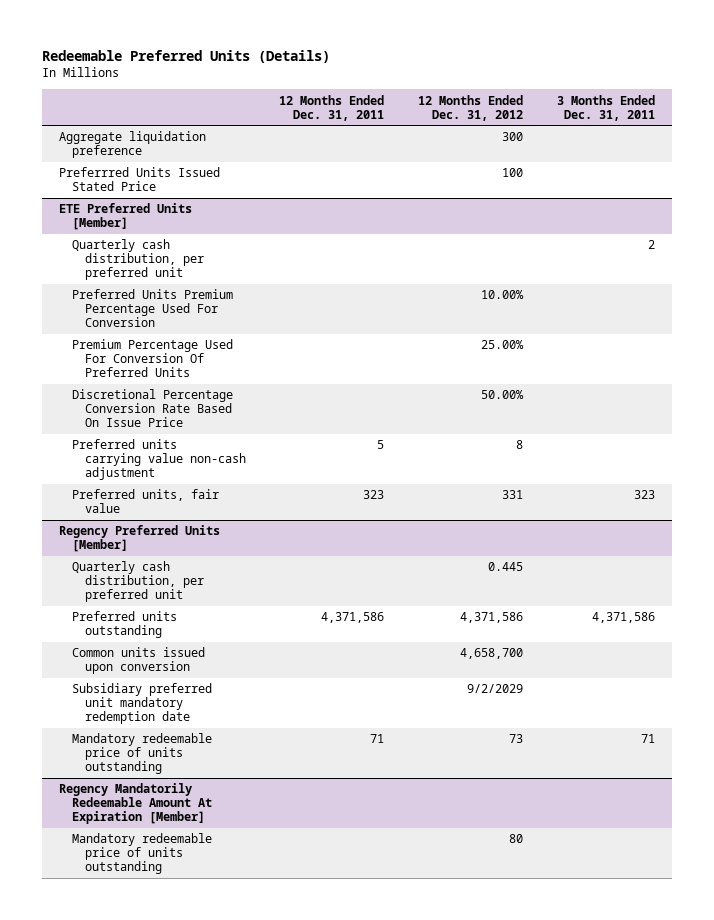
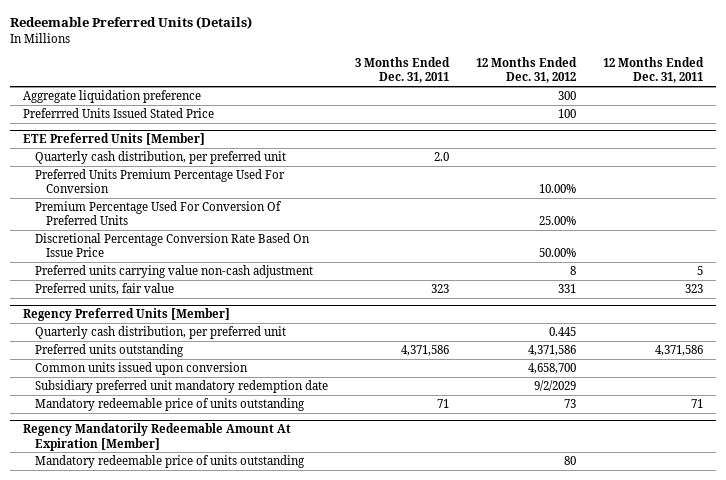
- | 12 Months Ended Dec. 31, 2011 | 12 Months Ended Dec. 31, 2012 | 3 Months Ended Dec. 31, 2011
+ | 3 Months Ended Dec. 31, 2011 | 12 Months Ended Dec. 31, 2012 | 12 Months Ended Dec. 31, 2011
@ ETE Preferred Units [Member]
- Quarterly cash distribution, per preferred unit | | | 2
+ Quarterly cash distribution, per preferred unit | 2.0 | |

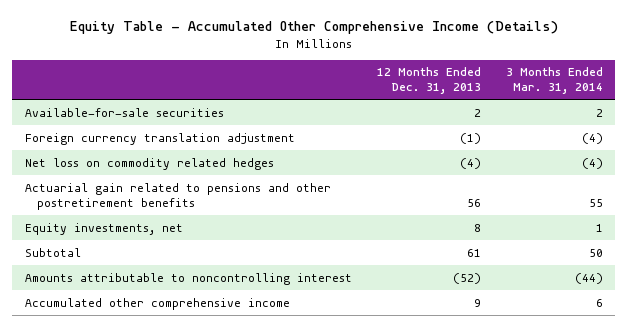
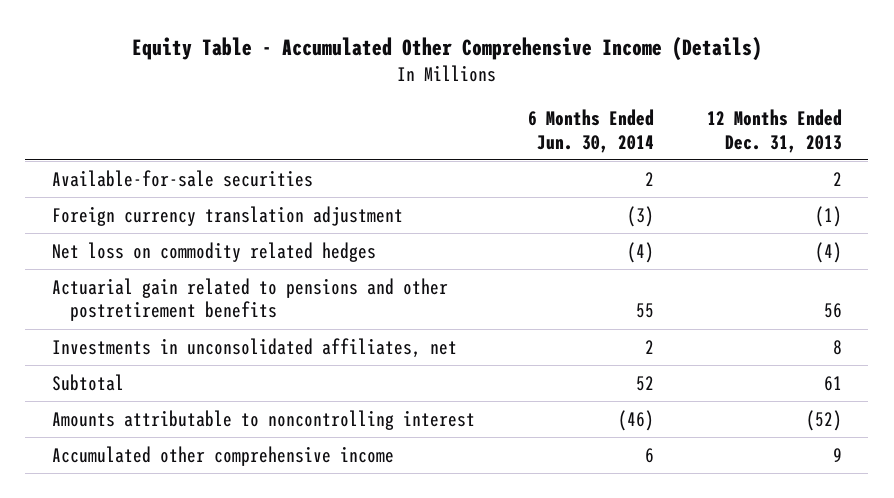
- | 12 Months Ended Dec. 31, 2013 | 3 Months Ended Mar. 31, 2014
+ | 6 Months Ended Jun. 30, 2014 | 12 Months Ended Dec. 31, 2013
- Equity investments, net | 8 | 1
+ Investments in unconsolidated affiliates, net | 2 | 8

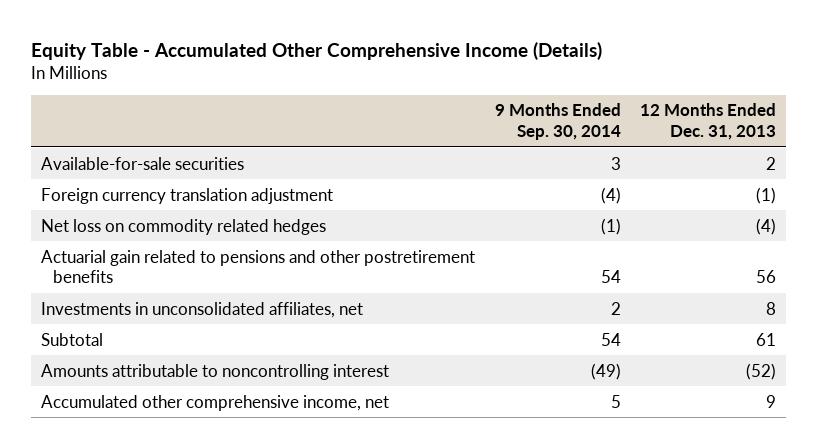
- | 6 Months Ended Jun. 30, 2014 | 12 Months Ended Dec. 31, 2013
+ | 9 Months Ended Sep. 30, 2014 | 12 Months Ended Dec. 31, 2013
- Accumulated other comprehensive income | 6 | 9
+ Accumulated other comprehensive income, net | 5 | 9

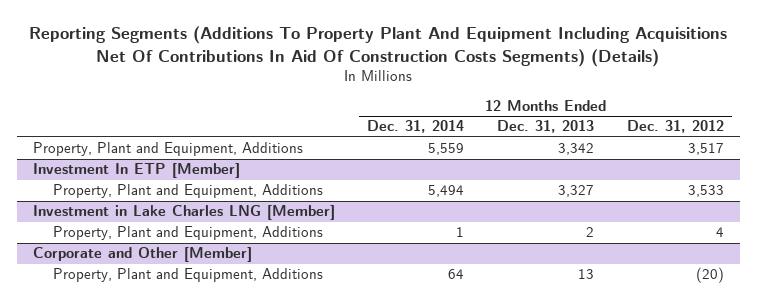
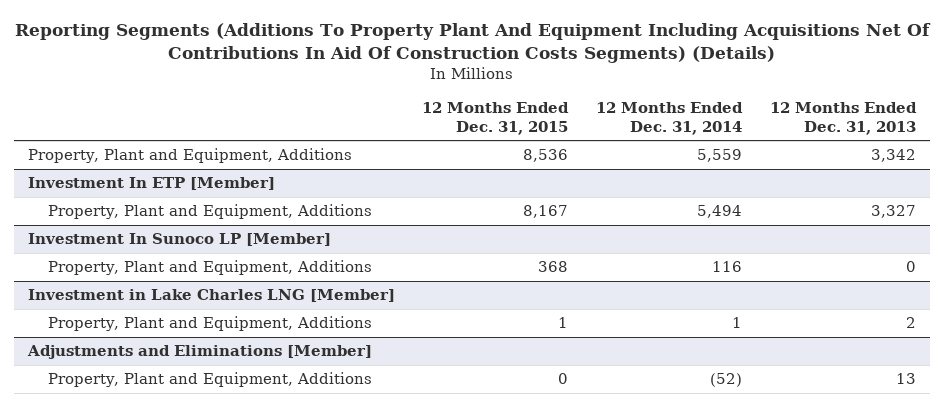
- | 12 Months Ended Dec. 31, 2014 | 12 Months Ended Dec. 31, 2013 | 12 Months Ended Dec. 31, 2012
+ | 12 Months Ended Dec. 31, 2015 | 12 Months Ended Dec. 31, 2014 | 12 Months Ended Dec. 31, 2013
+ Investment In Sunoco LP [Member]
+ Property, Plant and Equipment, Additions | 368 | 116 | 0
- Corporate and Other [Member]
- Property, Plant and Equipment, Additions | 64 | 13 | (20)
+ Adjustments and Eliminations [Member]
+ Property, Plant and Equipment, Additions | 0 | (52) | 13

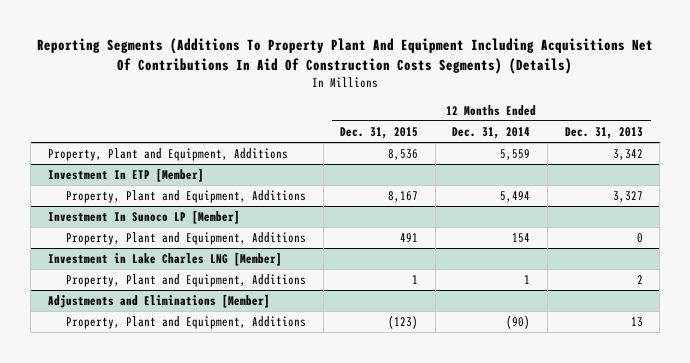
@ Investment In Sunoco LP [Member]
- Property, Plant and Equipment, Additions | 368 | 116 | 0
+ Property, Plant and Equipment, Additions | 491 | 154 | 0
@ Adjustments and Eliminations [Member]
- Property, Plant and Equipment, Additions | 0 | (52) | 13
+ Property, Plant and Equipment, Additions | (123) | (90) | 13

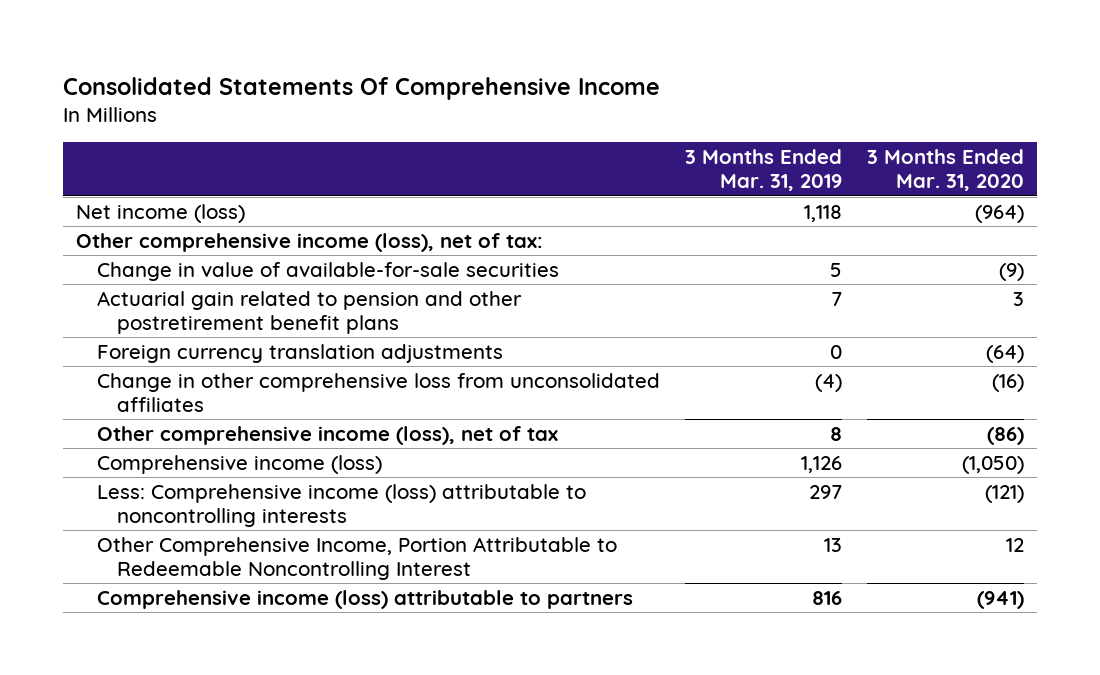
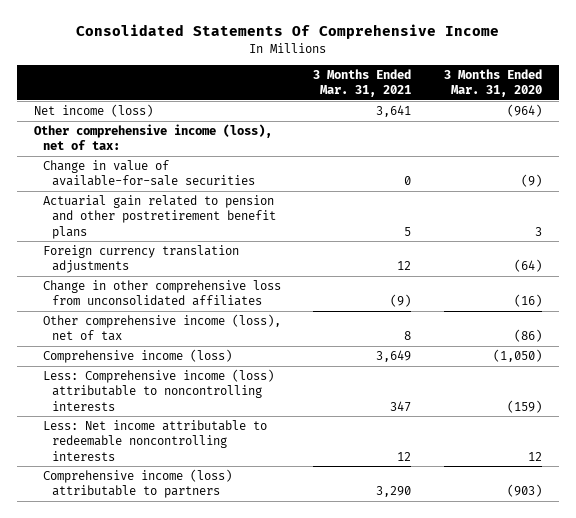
- | 3 Months Ended Mar. 31, 2019 | 3 Months Ended Mar. 31, 2020
+ | 3 Months Ended Mar. 31, 2021 | 3 Months Ended Mar. 31, 2020
- Less: Comprehensive income (loss) attributable to noncontrolling interests | 297 | (121)
- Other Comprehensive Income, Portion Attributable to Redeemable Noncontrolling Interest | 13 | 12
- Comprehensive income (loss) attributable to partners | 816 | (941)
+ Less: Comprehensive income (loss) attributable to noncontrolling interests | 347 | (159)
+ Less: Net income attributable to redeemable noncontrolling interests | 12 | 12
+ Comprehensive income (loss) attributable to partners | 3,290 | (903)

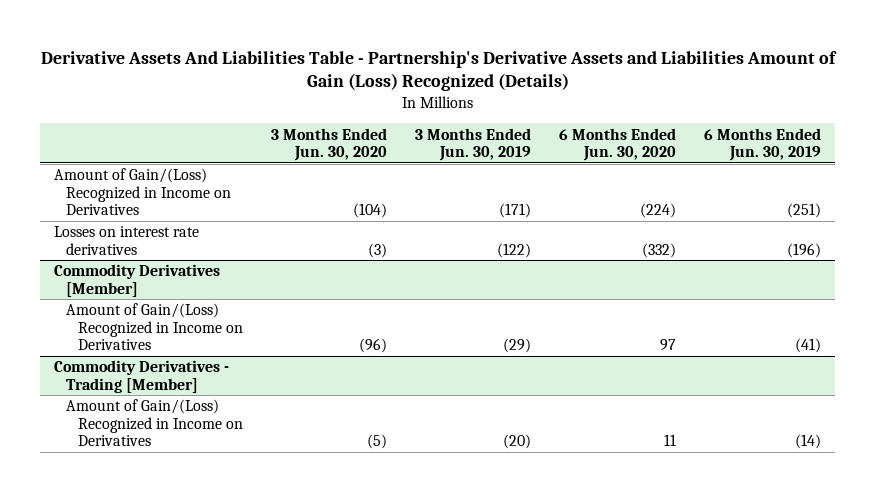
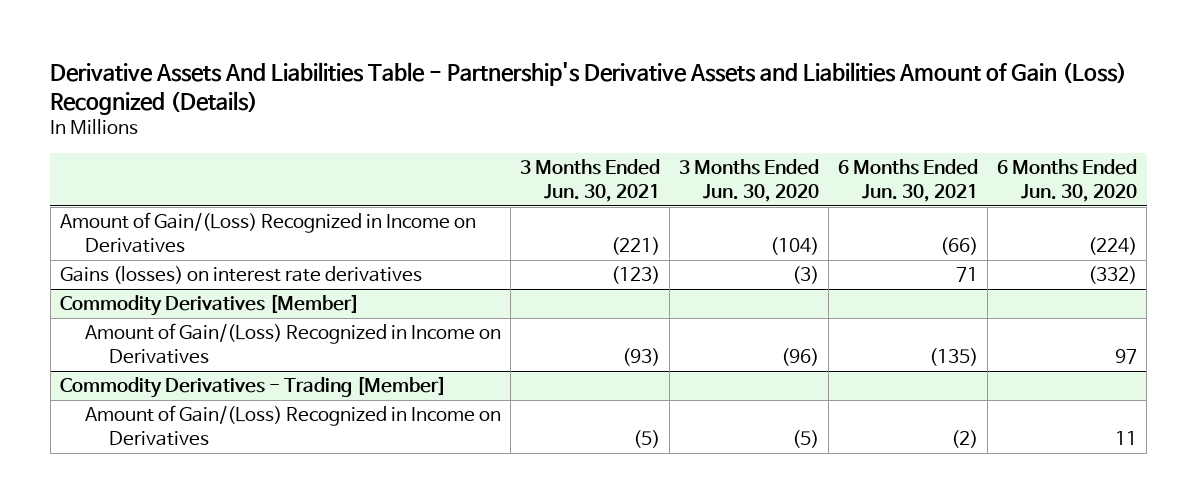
- | 3 Months Ended Jun. 30, 2020 | 3 Months Ended Jun. 30, 2019 | 6 Months Ended Jun. 30, 2020 | 6 Months Ended Jun. 30, 2019
+ | 3 Months Ended Jun. 30, 2021 | 3 Months Ended Jun. 30, 2020 | 6 Months Ended Jun. 30, 2021 | 6 Months Ended Jun. 30, 2020
- Losses on interest rate derivatives | (3) | (122) | (332) | (196)
+ Gains (losses) on interest rate derivatives | (123) | (3) | 71 | (332)

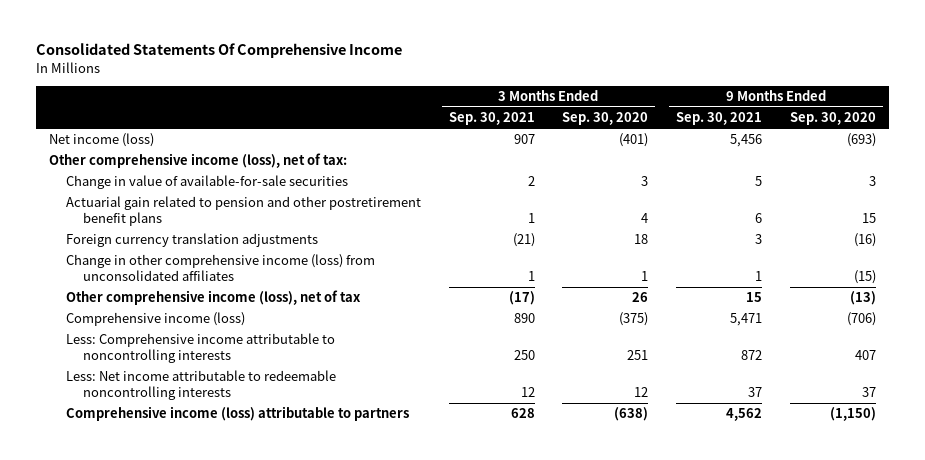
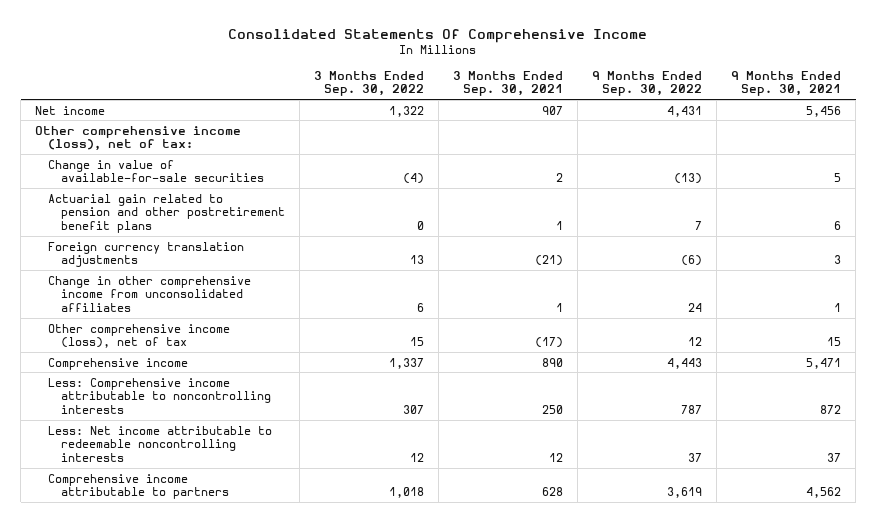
- | 3 Months Ended Sep. 30, 2021 | 3 Months Ended Sep. 30, 2020 | 9 Months Ended Sep. 30, 2021 | 9 Months Ended Sep. 30, 2020
+ | 3 Months Ended Sep. 30, 2022 | 3 Months Ended Sep. 30, 2021 | 9 Months Ended Sep. 30, 2022 | 9 Months Ended Sep. 30, 2021
- Net income (loss) | 907 | (401) | 5,456 | (693)
+ Net income | 1,322 | 907 | 4,431 | 5,456
- Change in other comprehensive income (loss) from unconsolidated affiliates | 1 | 1 | 1 | (15)
+ Change in other comprehensive income from unconsolidated affiliates | 6 | 1 | 24 | 1
- Comprehensive income (loss) | 890 | (375) | 5,471 | (706)
+ Comprehensive income | 1,337 | 890 | 4,443 | 5,471
- Comprehensive income (loss) attributable to partners | 628 | (638) | 4,562 | (1,150)
+ Comprehensive income attributable to partners | 1,018 | 628 | 3,619 | 4,562

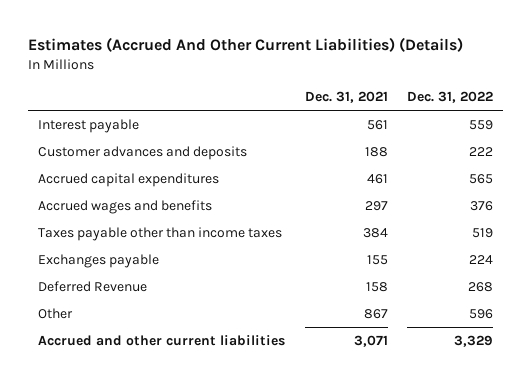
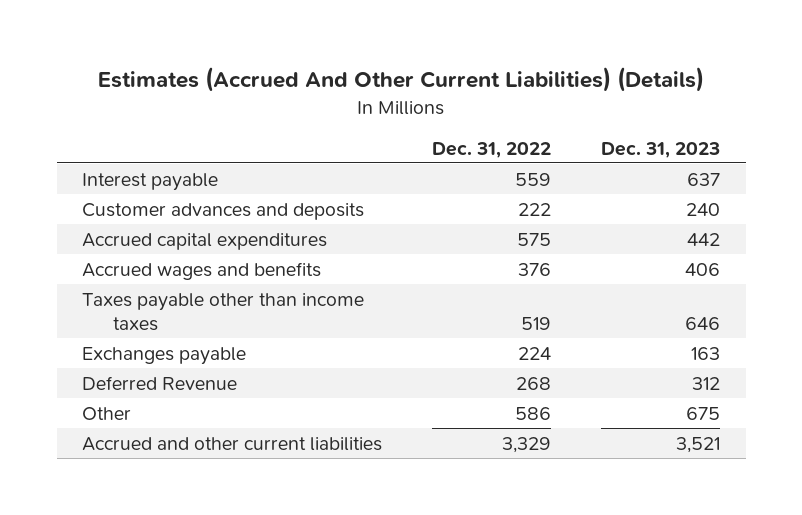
- | Dec. 31, 2021 | Dec. 31, 2022
+ | Dec. 31, 2022 | Dec. 31, 2023
- Accrued capital expenditures | 461 | 565
+ Accrued capital expenditures | 575 | 442
- Other | 867 | 596
+ Other | 586 | 675

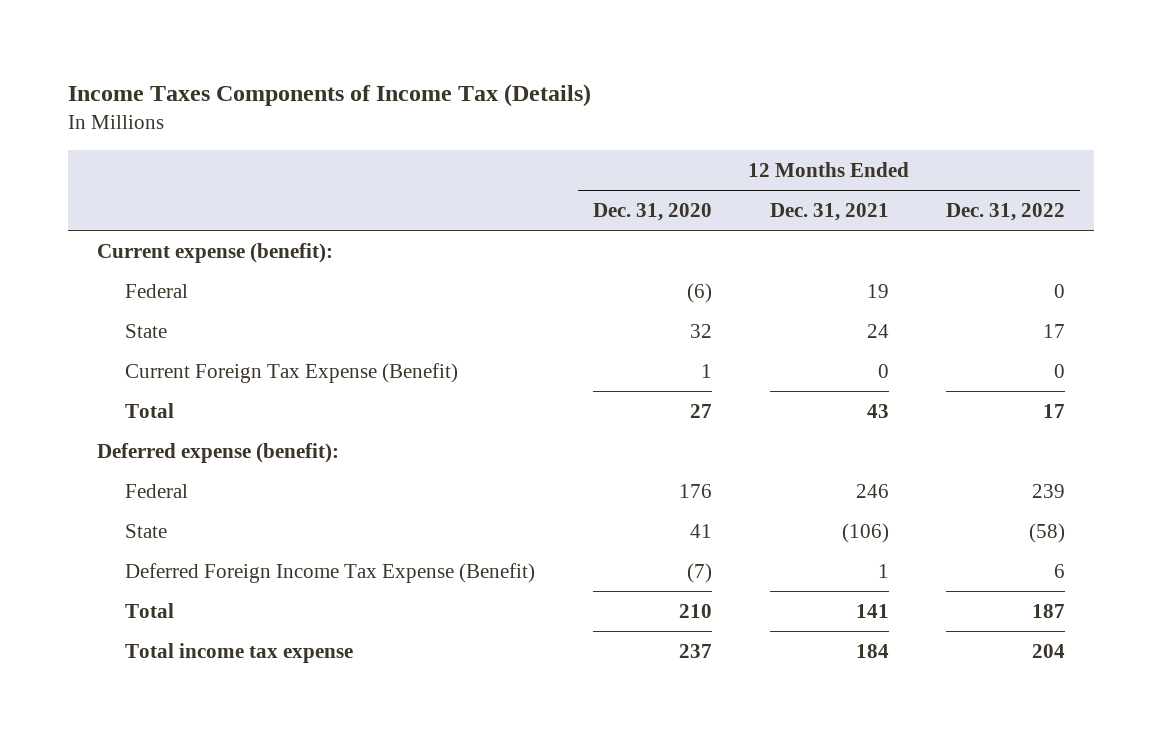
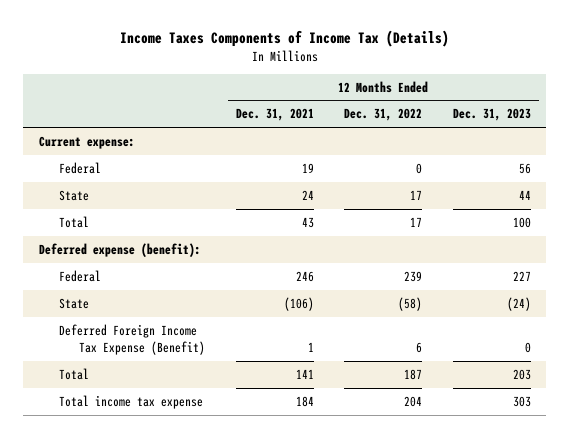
- | 12 Months Ended Dec. 31, 2020 | 12 Months Ended Dec. 31, 2021 | 12 Months Ended Dec. 31, 2022
+ | 12 Months Ended Dec. 31, 2021 | 12 Months Ended Dec. 31, 2022 | 12 Months Ended Dec. 31, 2023
- Current expense (benefit):
+ Current expense:
- Current Foreign Tax Expense (Benefit) | 1 | 0 | 0

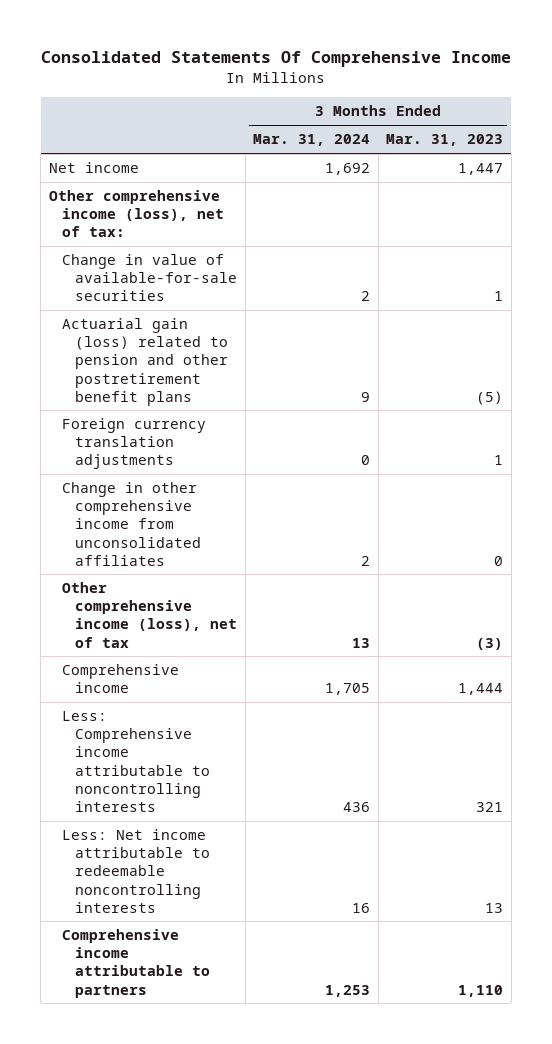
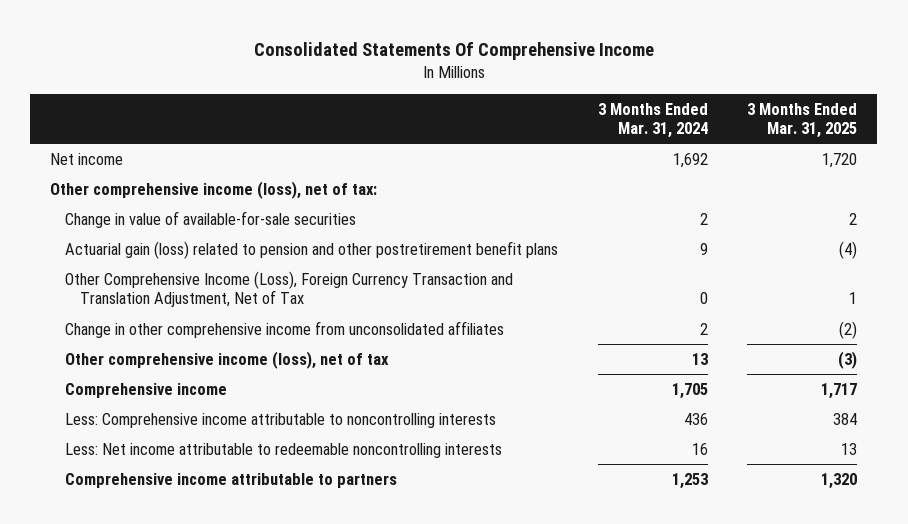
- | 3 Months Ended Mar. 31, 2024 | 3 Months Ended Mar. 31, 2023
+ | 3 Months Ended Mar. 31, 2024 | 3 Months Ended Mar. 31, 2025
- Foreign currency translation adjustments | 0 | 1
+ Other Comprehensive Income (Loss), Foreign Currency Transaction and Translation Adjustment, Net of Tax | 0 | 1

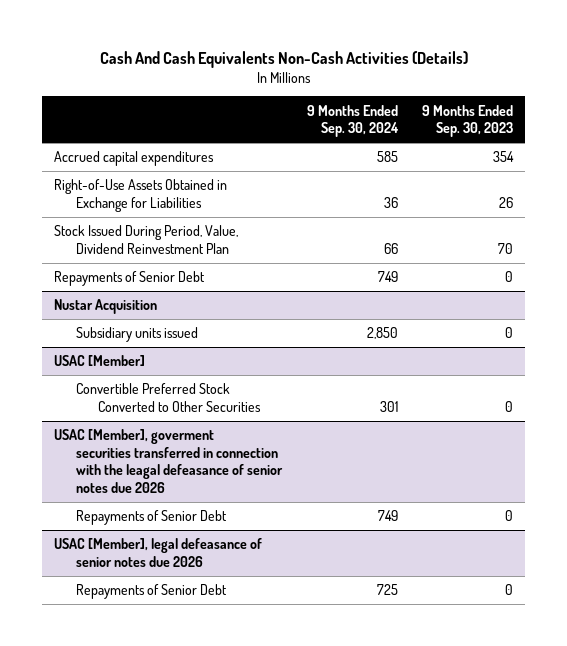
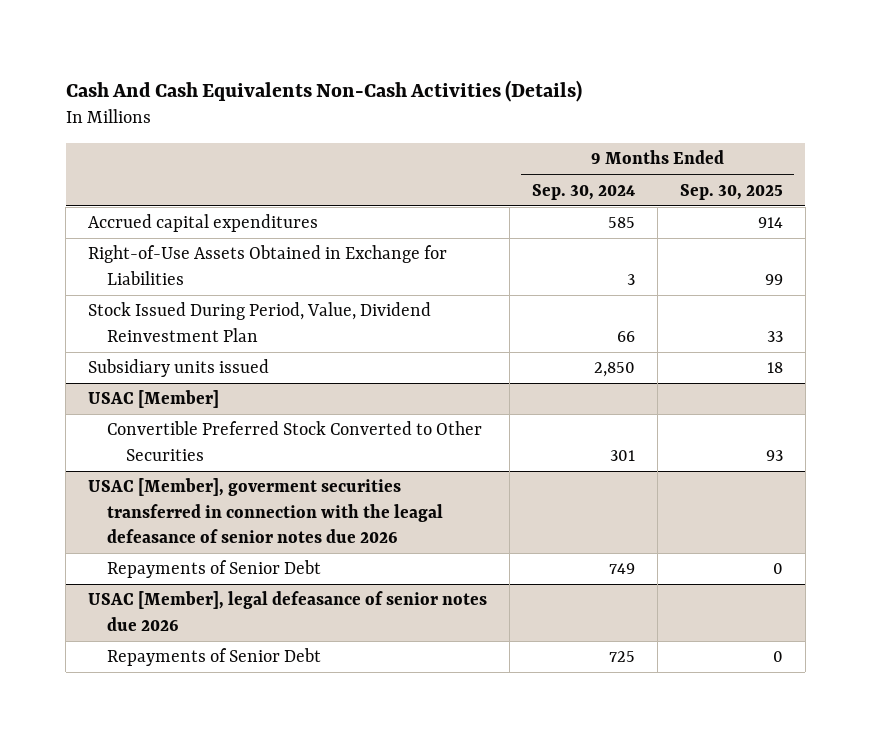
- | 9 Months Ended Sep. 30, 2024 | 9 Months Ended Sep. 30, 2023
+ | 9 Months Ended Sep. 30, 2024 | 9 Months Ended Sep. 30, 2025
- Right-of-Use Assets Obtained in Exchange for Liabilities | 36 | 26
+ Right-of-Use Assets Obtained in Exchange for Liabilities | 3 | 99
- Repayments of Senior Debt | 749 | 0
- Nustar Acquisition

